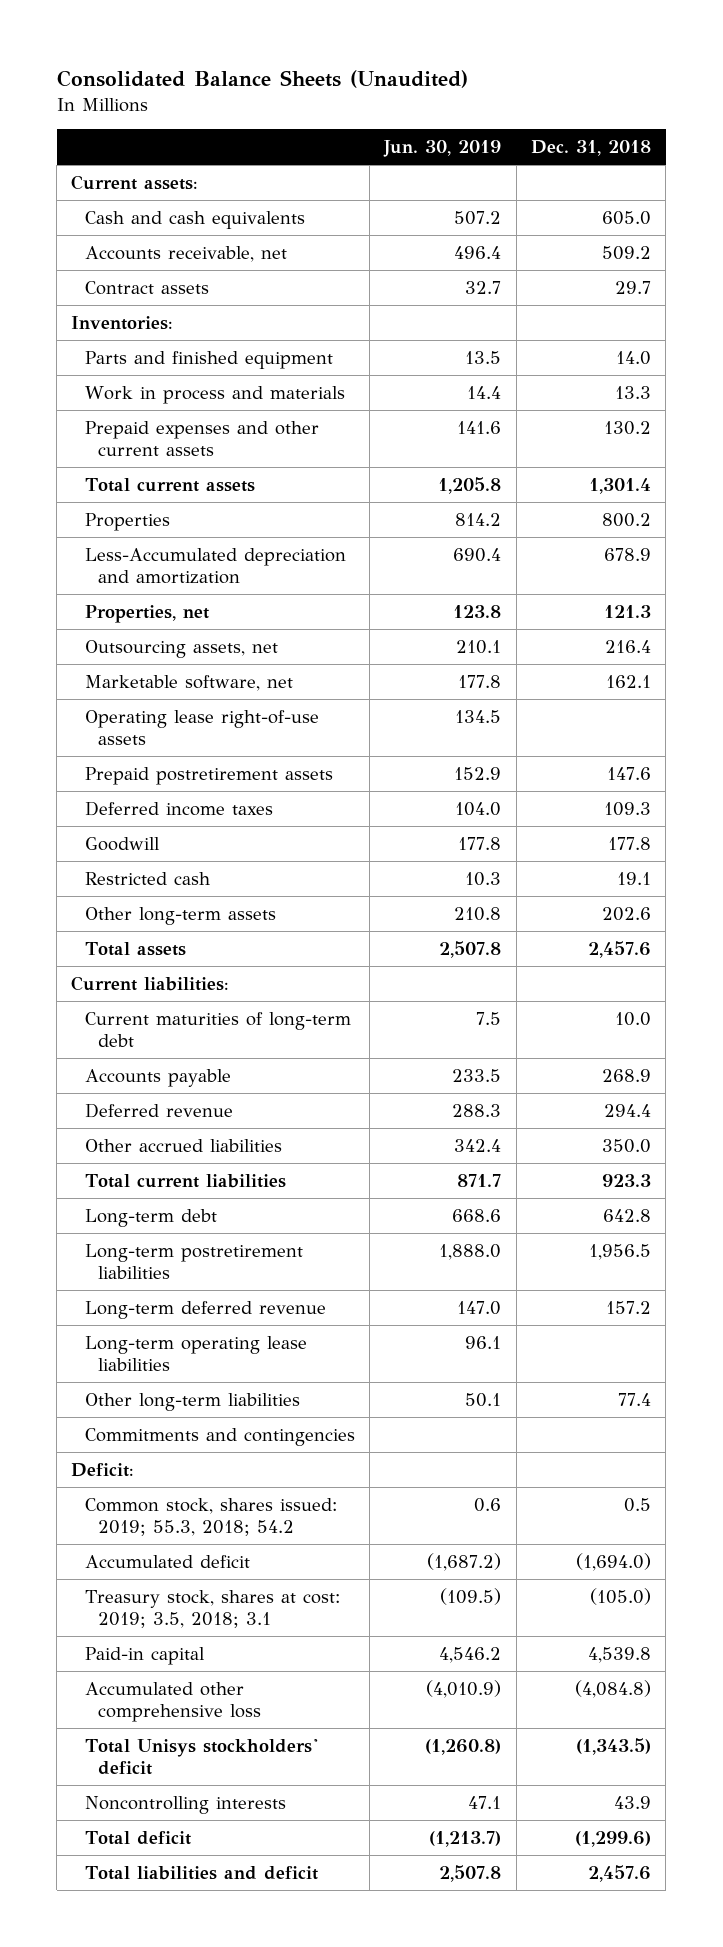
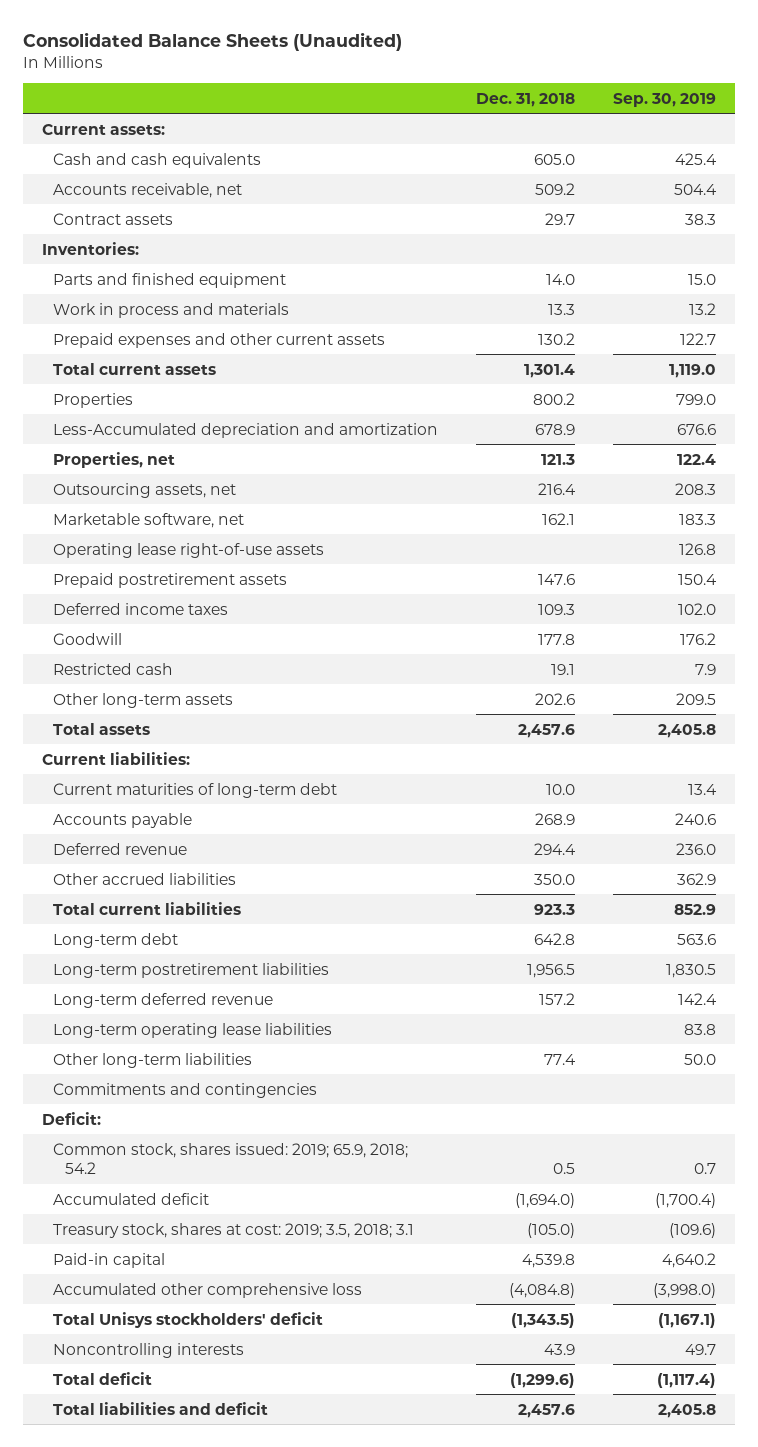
- | Jun. 30, 2019 | Dec. 31, 2018
+ | Dec. 31, 2018 | Sep. 30, 2019
- Common stock, shares issued: 2019; 55.3, 2018; 54.2 | 0.6 | 0.5
+ Common stock, shares issued: 2019; 65.9, 2018; 54.2 | 0.5 | 0.7

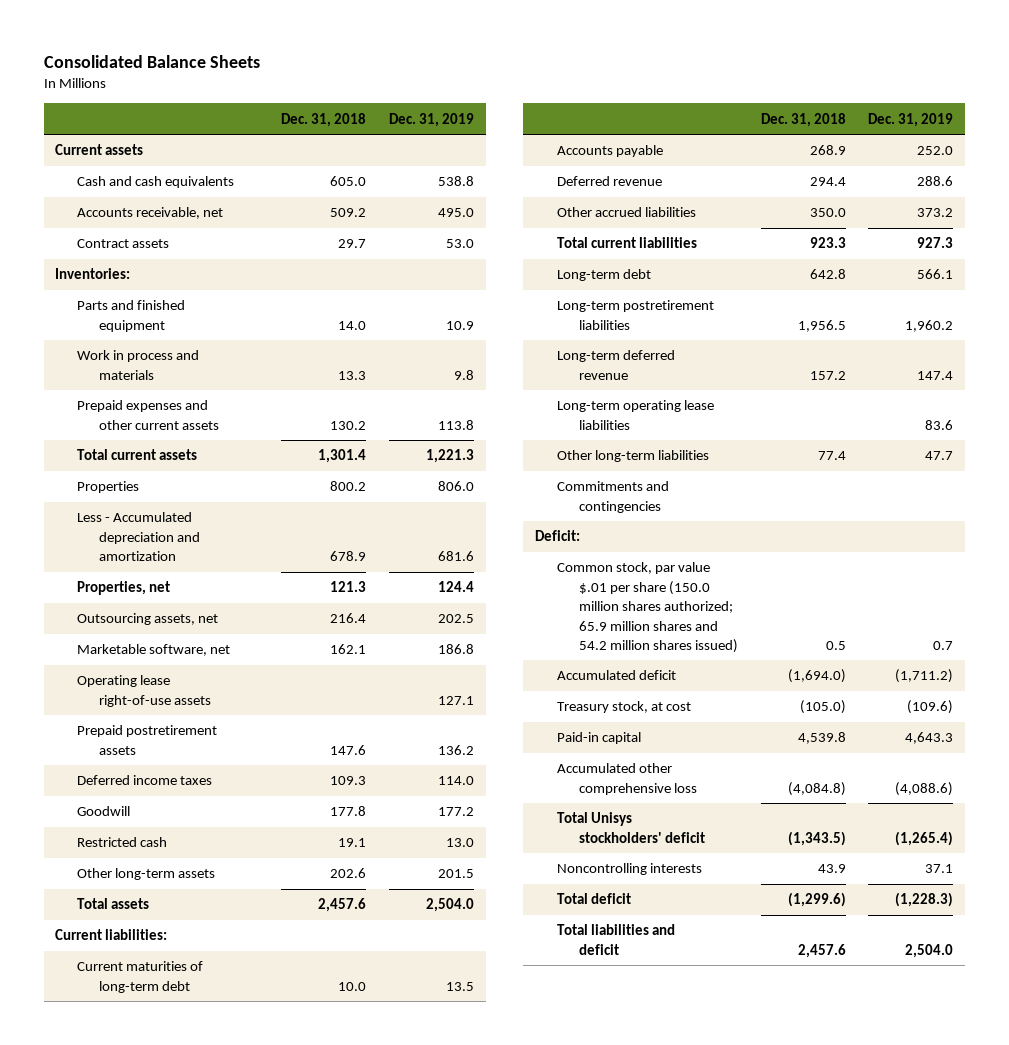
- Consolidated Balance Sheets (Unaudited)
+ Consolidated Balance Sheets
- | Dec. 31, 2018 | Sep. 30, 2019
+ | Dec. 31, 2018 | Dec. 31, 2019
- Current assets:
+ Current assets
- Less-Accumulated depreciation and amortization | 678.9 | 676.6
+ Less - Accumulated depreciation and amortization | 678.9 | 681.6
- Common stock, shares issued: 2019; 65.9, 2018; 54.2 | 0.5 | 0.7
+ Common stock, par value $.01 per share (150.0 million shares authorized; 65.9 million shares and 54.2 million shares issued) | 0.5 | 0.7
- Treasury stock, shares at cost: 2019; 3.5, 2018; 3.1 | (105.0) | (109.6)
+ Treasury stock, at cost | (105.0) | (109.6)

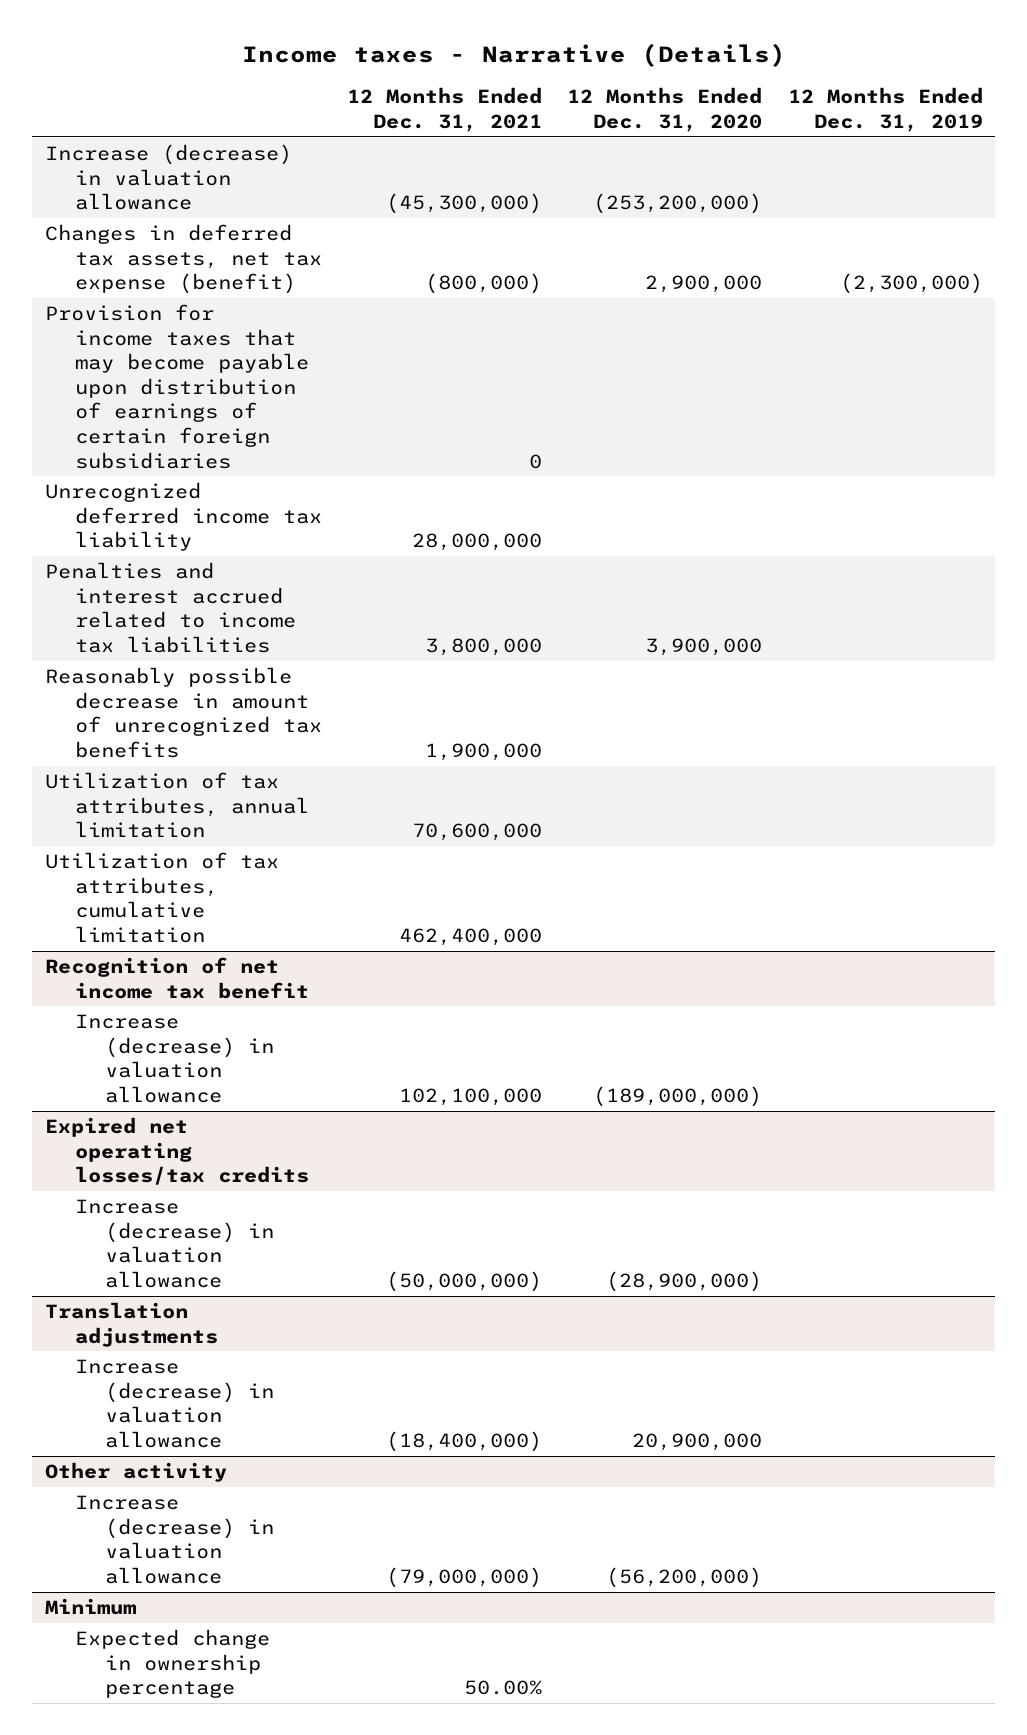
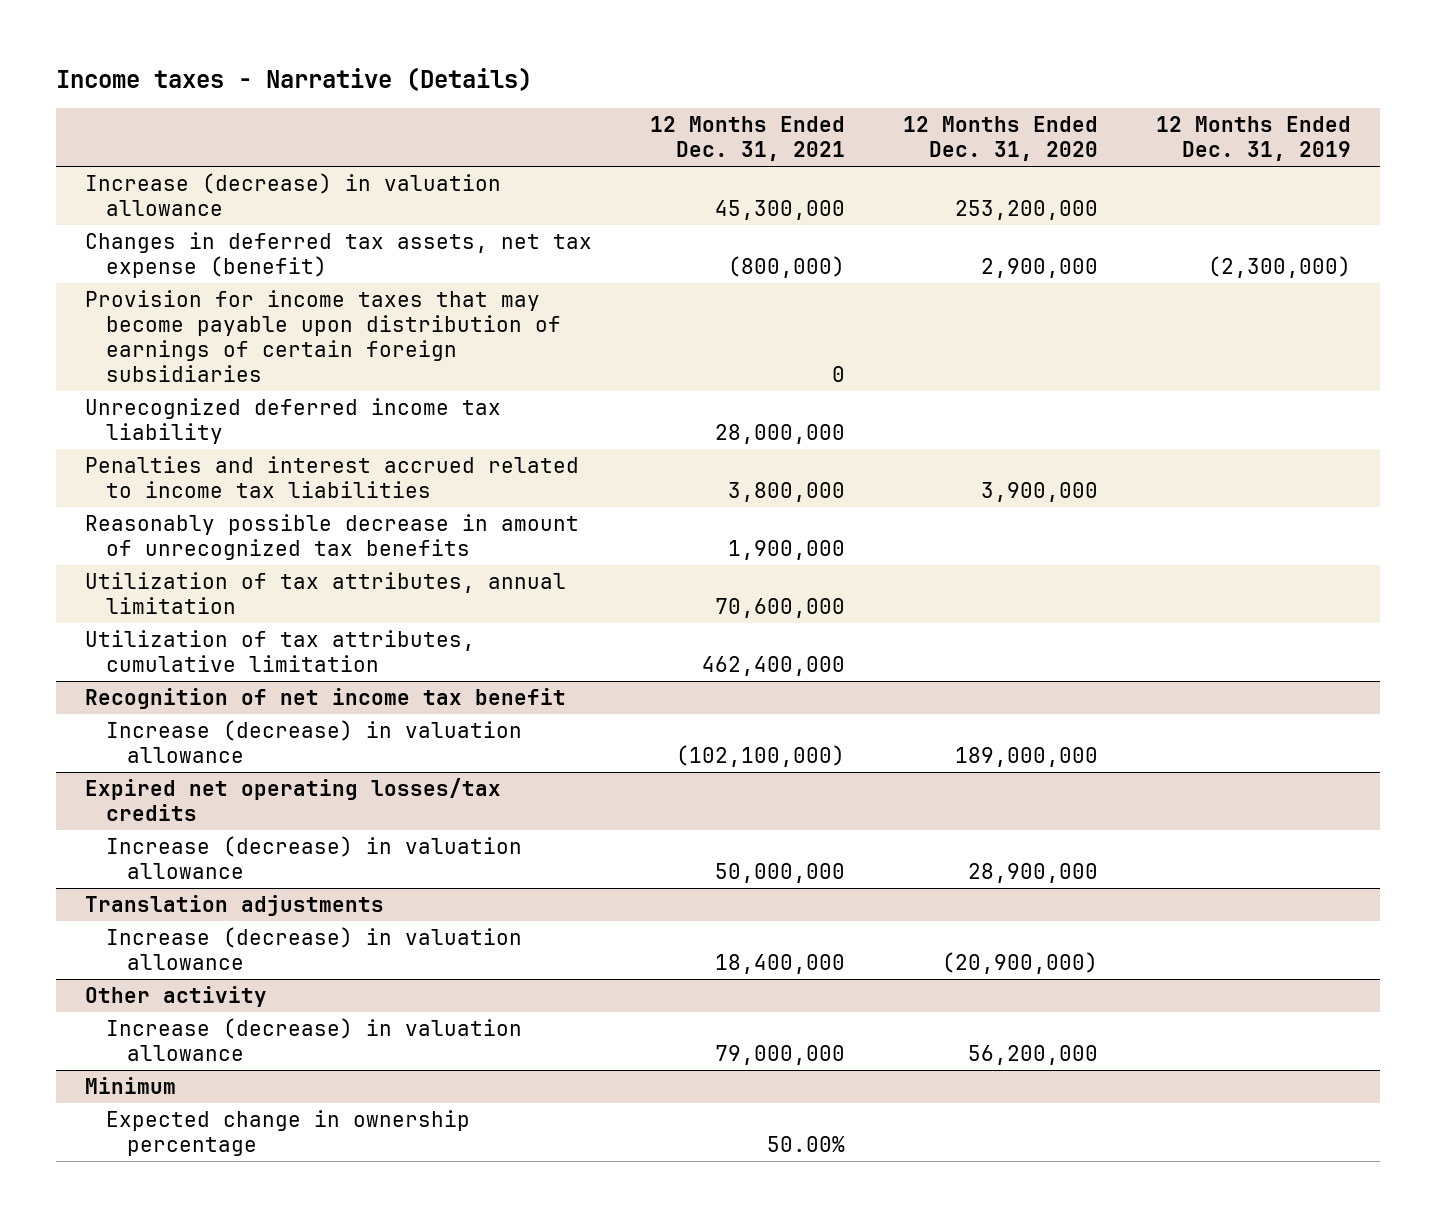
- Increase (decrease) in valuation allowance | (45,300,000) | (253,200,000) |
+ Increase (decrease) in valuation allowance | 45,300,000 | 253,200,000 |
@ Recognition of net income tax benefit
- Increase (decrease) in valuation allowance | 102,100,000 | (189,000,000) |
+ Increase (decrease) in valuation allowance | (102,100,000) | 189,000,000 |
@ Expired net operating losses/tax credits
- Increase (decrease) in valuation allowance | (50,000,000) | (28,900,000) |
+ Increase (decrease) in valuation allowance | 50,000,000 | 28,900,000 |
@ Translation adjustments
- Increase (decrease) in valuation allowance | (18,400,000) | 20,900,000 |
+ Increase (decrease) in valuation allowance | 18,400,000 | (20,900,000) |
@ Other activity
- Increase (decrease) in valuation allowance | (79,000,000) | (56,200,000) |
+ Increase (decrease) in valuation allowance | 79,000,000 | 56,200,000 |

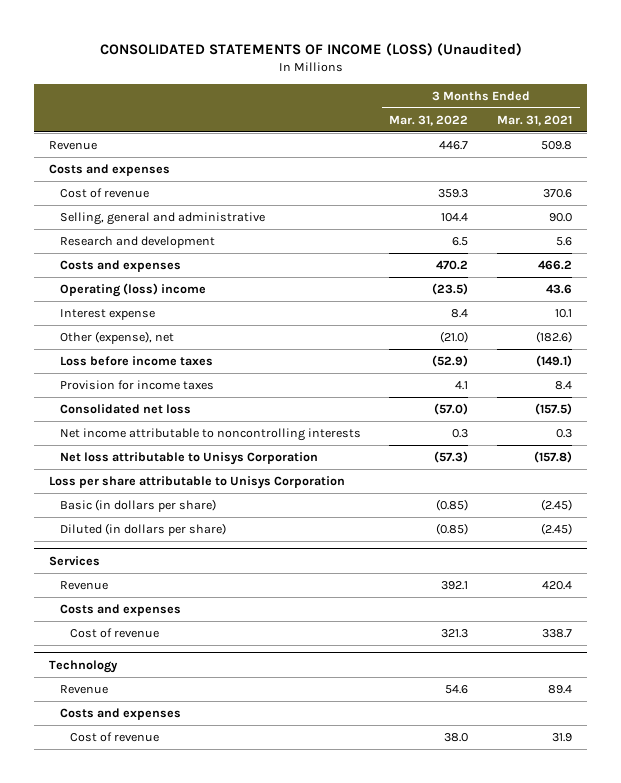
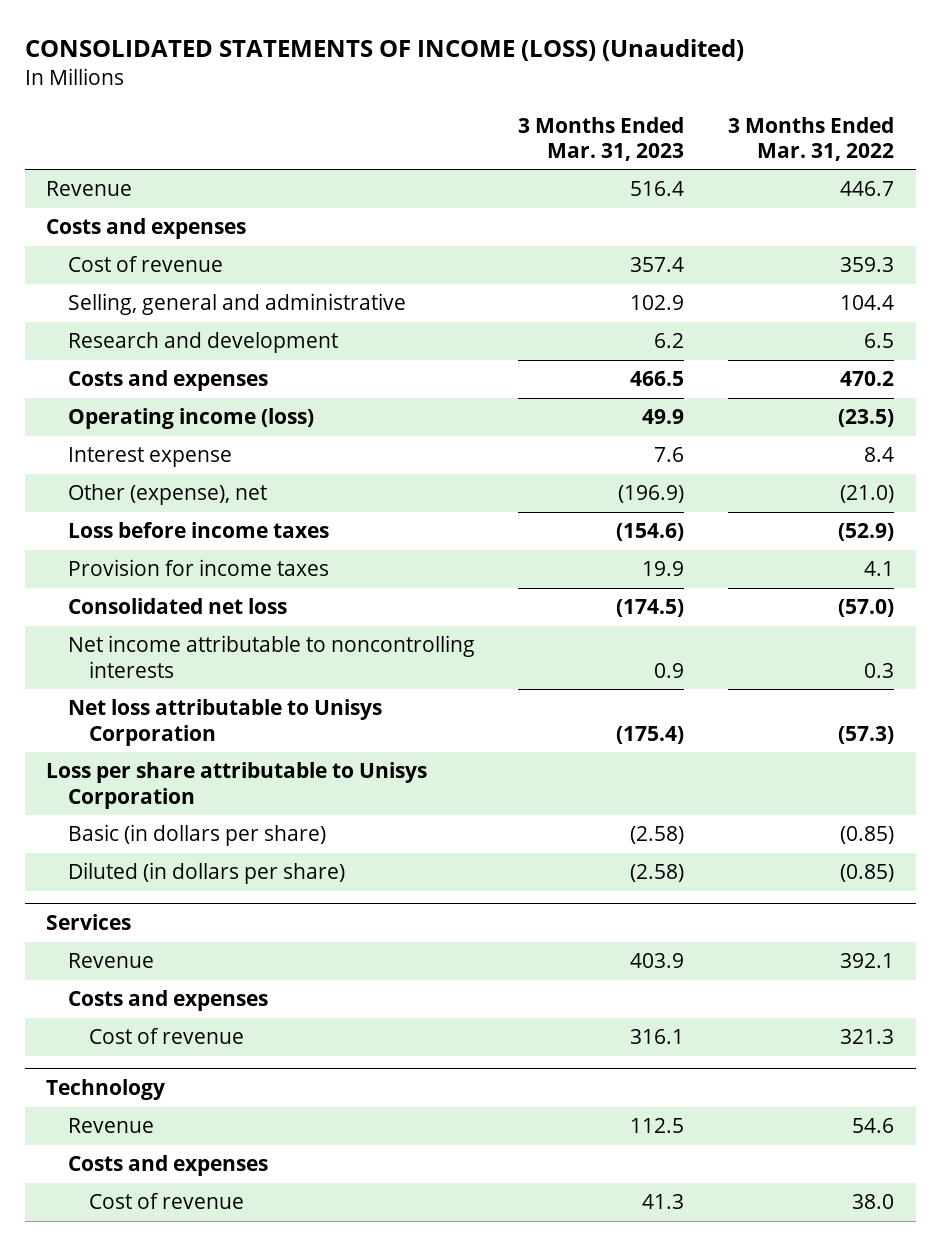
- | 3 Months Ended Mar. 31, 2022 | 3 Months Ended Mar. 31, 2021
+ | 3 Months Ended Mar. 31, 2023 | 3 Months Ended Mar. 31, 2022
- Operating (loss) income | (23.5) | 43.6
+ Operating income (loss) | 49.9 | (23.5)

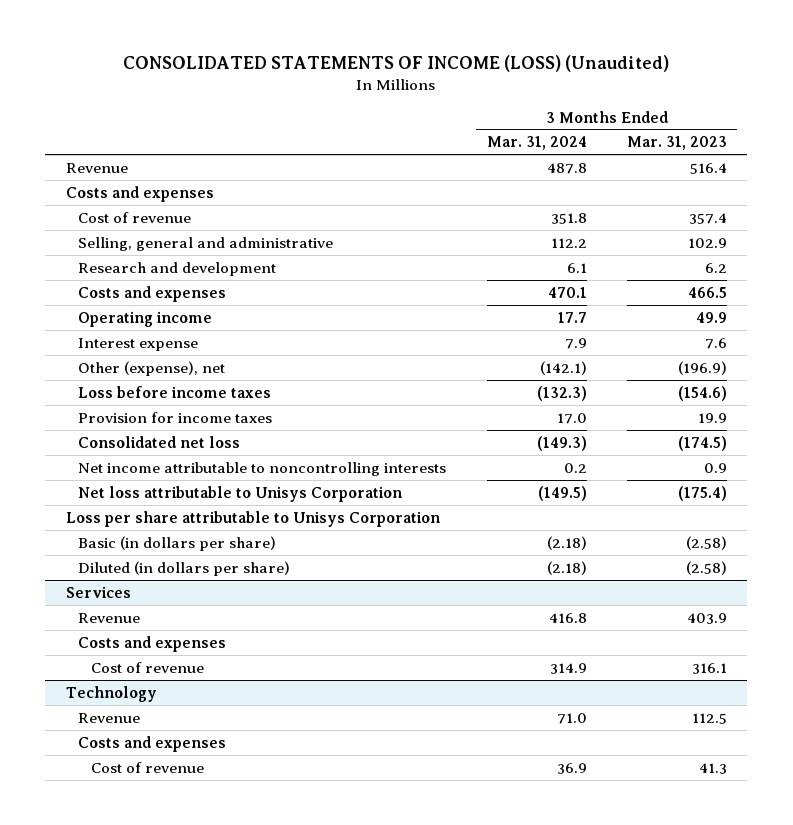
- | 3 Months Ended Mar. 31, 2023 | 3 Months Ended Mar. 31, 2022
+ | 3 Months Ended Mar. 31, 2024 | 3 Months Ended Mar. 31, 2023
- Operating income (loss) | 49.9 | (23.5)
+ Operating income | 17.7 | 49.9

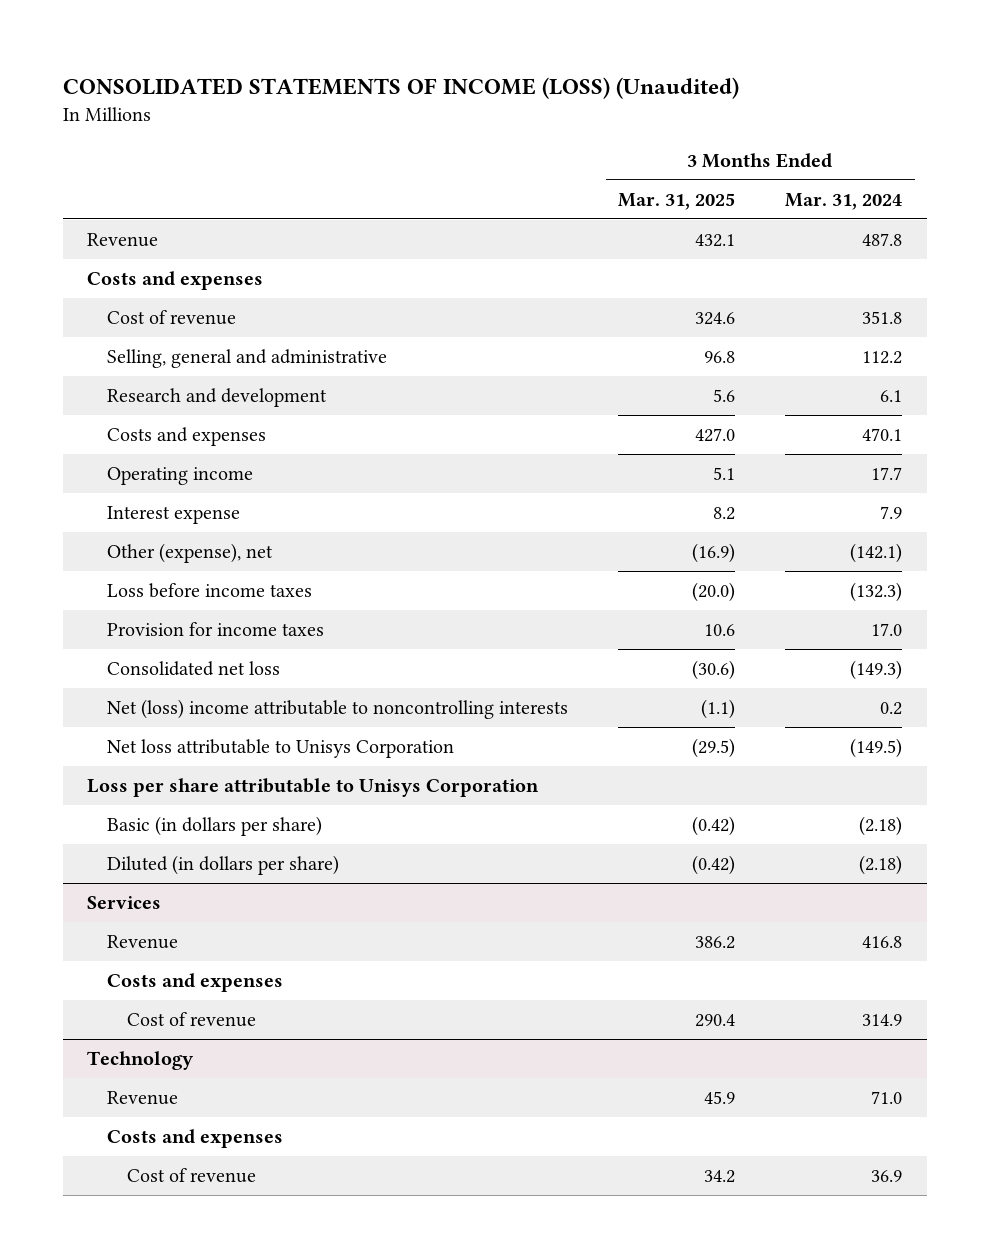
- | 3 Months Ended Mar. 31, 2024 | 3 Months Ended Mar. 31, 2023
+ | 3 Months Ended Mar. 31, 2025 | 3 Months Ended Mar. 31, 2024
- Net income attributable to noncontrolling interests | 0.2 | 0.9
+ Net (loss) income attributable to noncontrolling interests | (1.1) | 0.2

